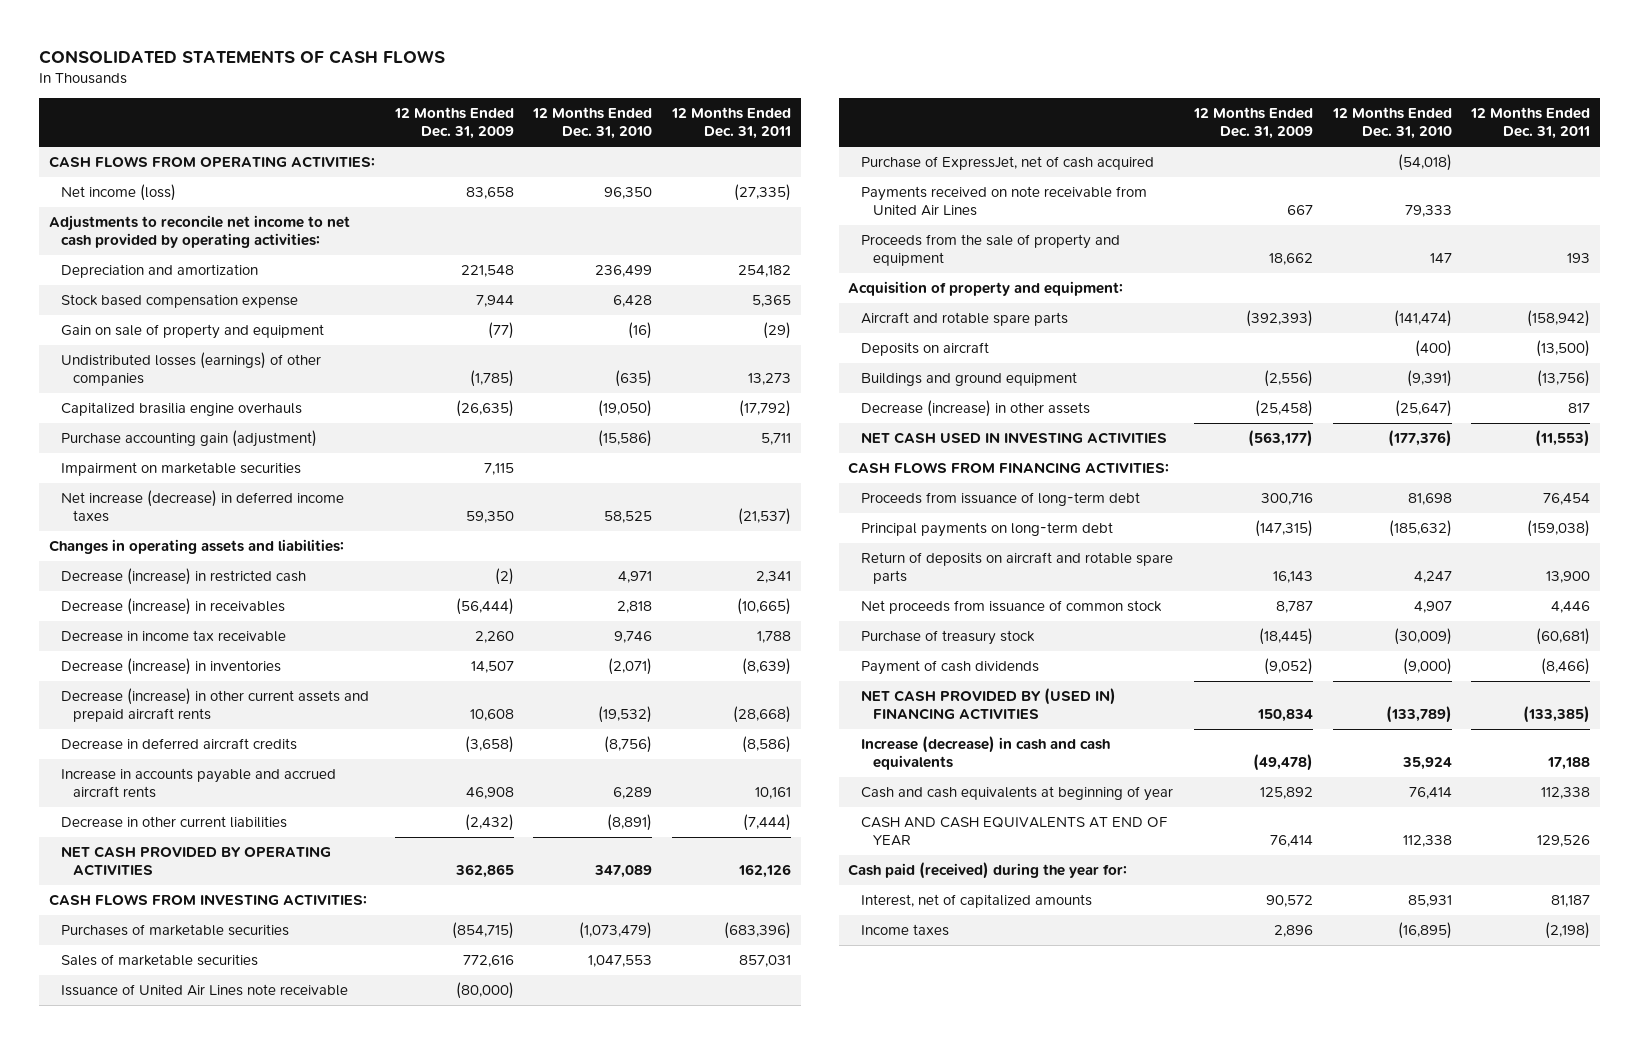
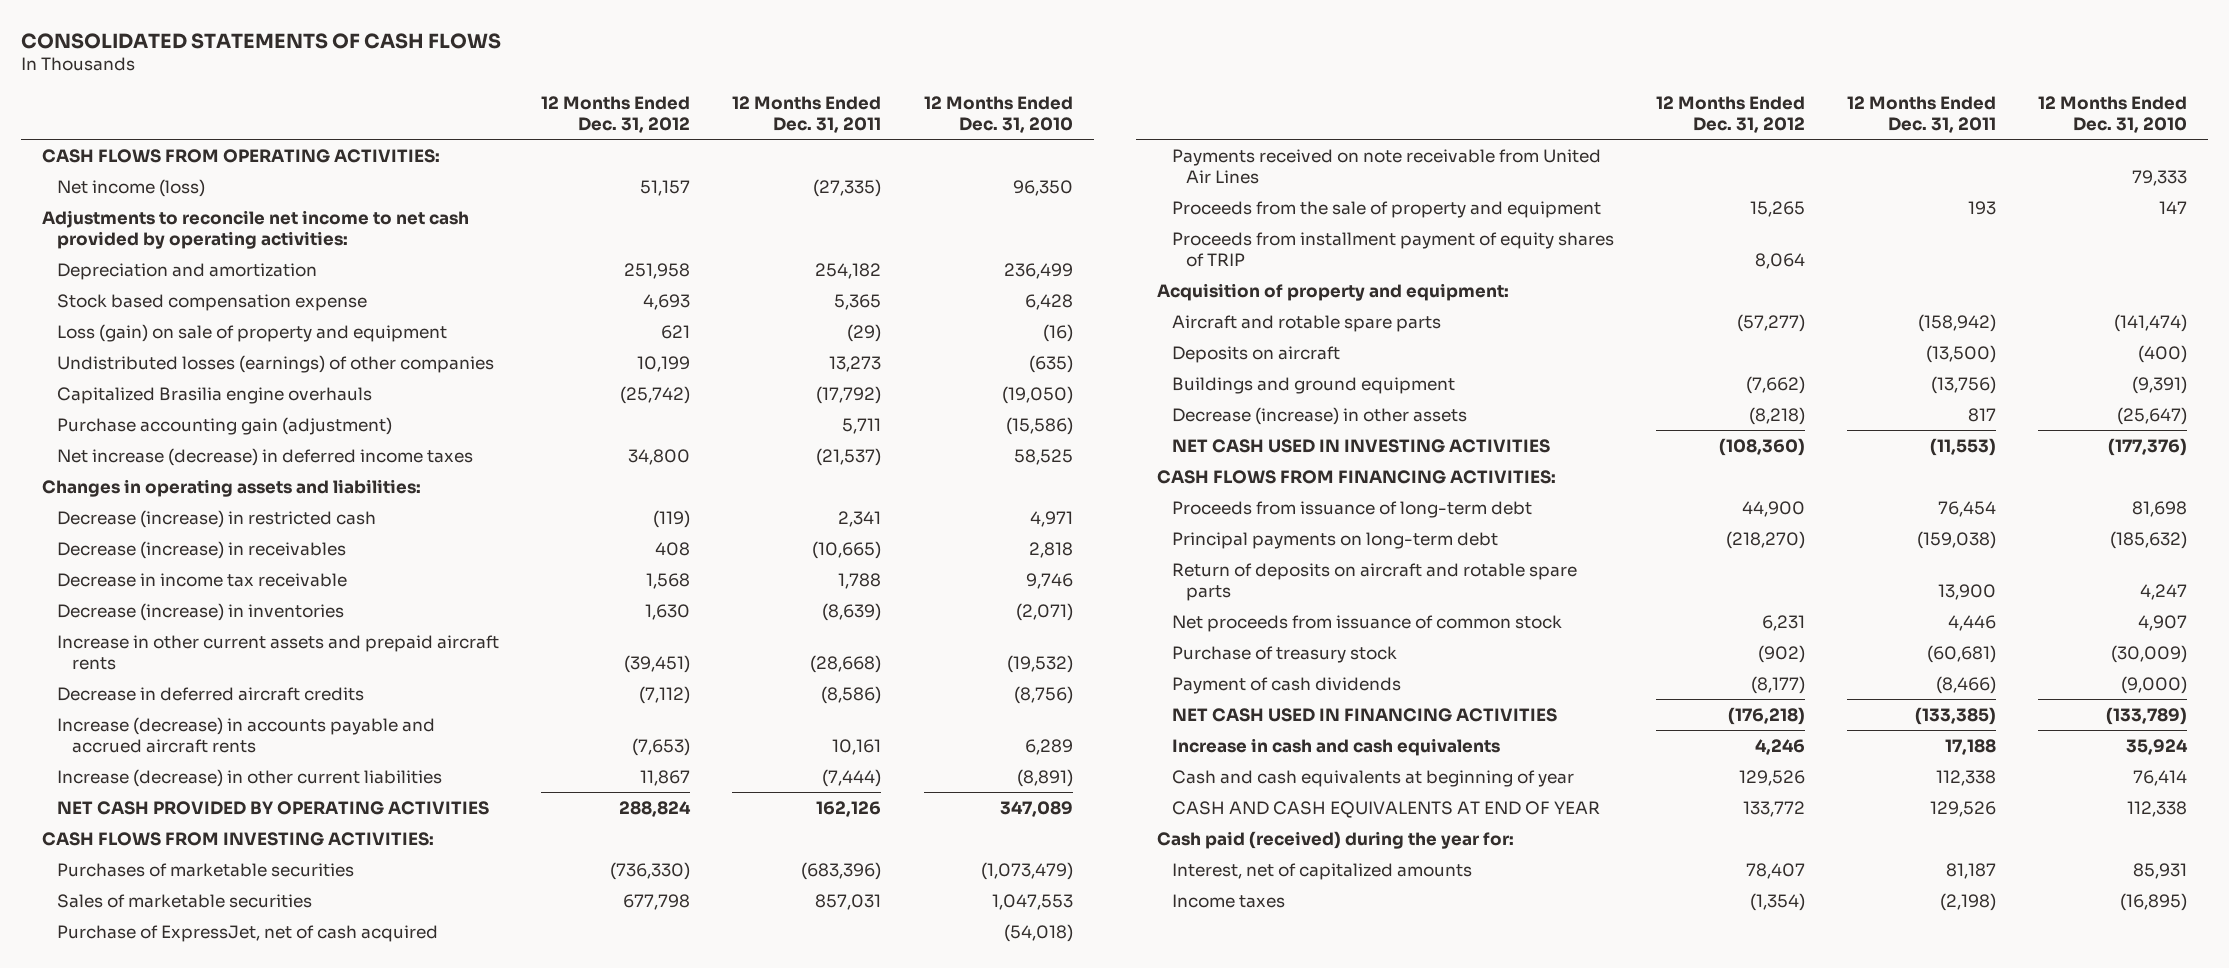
- | 12 Months Ended Dec. 31, 2009 | 12 Months Ended Dec. 31, 2010 | 12 Months Ended Dec. 31, 2011
+ | 12 Months Ended Dec. 31, 2012 | 12 Months Ended Dec. 31, 2011 | 12 Months Ended Dec. 31, 2010
- Gain on sale of property and equipment | (77) | (16) | (29)
+ Loss (gain) on sale of property and equipment | 621 | (29) | (16)
- Capitalized brasilia engine overhauls | (26,635) | (19,050) | (17,792)
+ Capitalized Brasilia engine overhauls | (25,742) | (17,792) | (19,050)
- Impairment on marketable securities | 7,115 | |
- Decrease (increase) in other current assets and prepaid aircraft rents | 10,608 | (19,532) | (28,668)
+ Increase in other current assets and prepaid aircraft rents | (39,451) | (28,668) | (19,532)
- Increase in accounts payable and accrued aircraft rents | 46,908 | 6,289 | 10,161
- Decrease in other current liabilities | (2,432) | (8,891) | (7,444)
+ Increase (decrease) in accounts payable and accrued aircraft rents | (7,653) | 10,161 | 6,289
+ Increase (decrease) in other current liabilities | 11,867 | (7,444) | (8,891)
- Issuance of United Air Lines note receivable | (80,000) | |
+ Proceeds from installment payment of equity shares of TRIP | 8,064 | |
- NET CASH PROVIDED BY (USED IN) FINANCING ACTIVITIES | 150,834 | (133,789) | (133,385)
- Increase (decrease) in cash and cash equivalents | (49,478) | 35,924 | 17,188
+ NET CASH USED IN FINANCING ACTIVITIES | (176,218) | (133,385) | (133,789)
+ Increase in cash and cash equivalents | 4,246 | 17,188 | 35,924

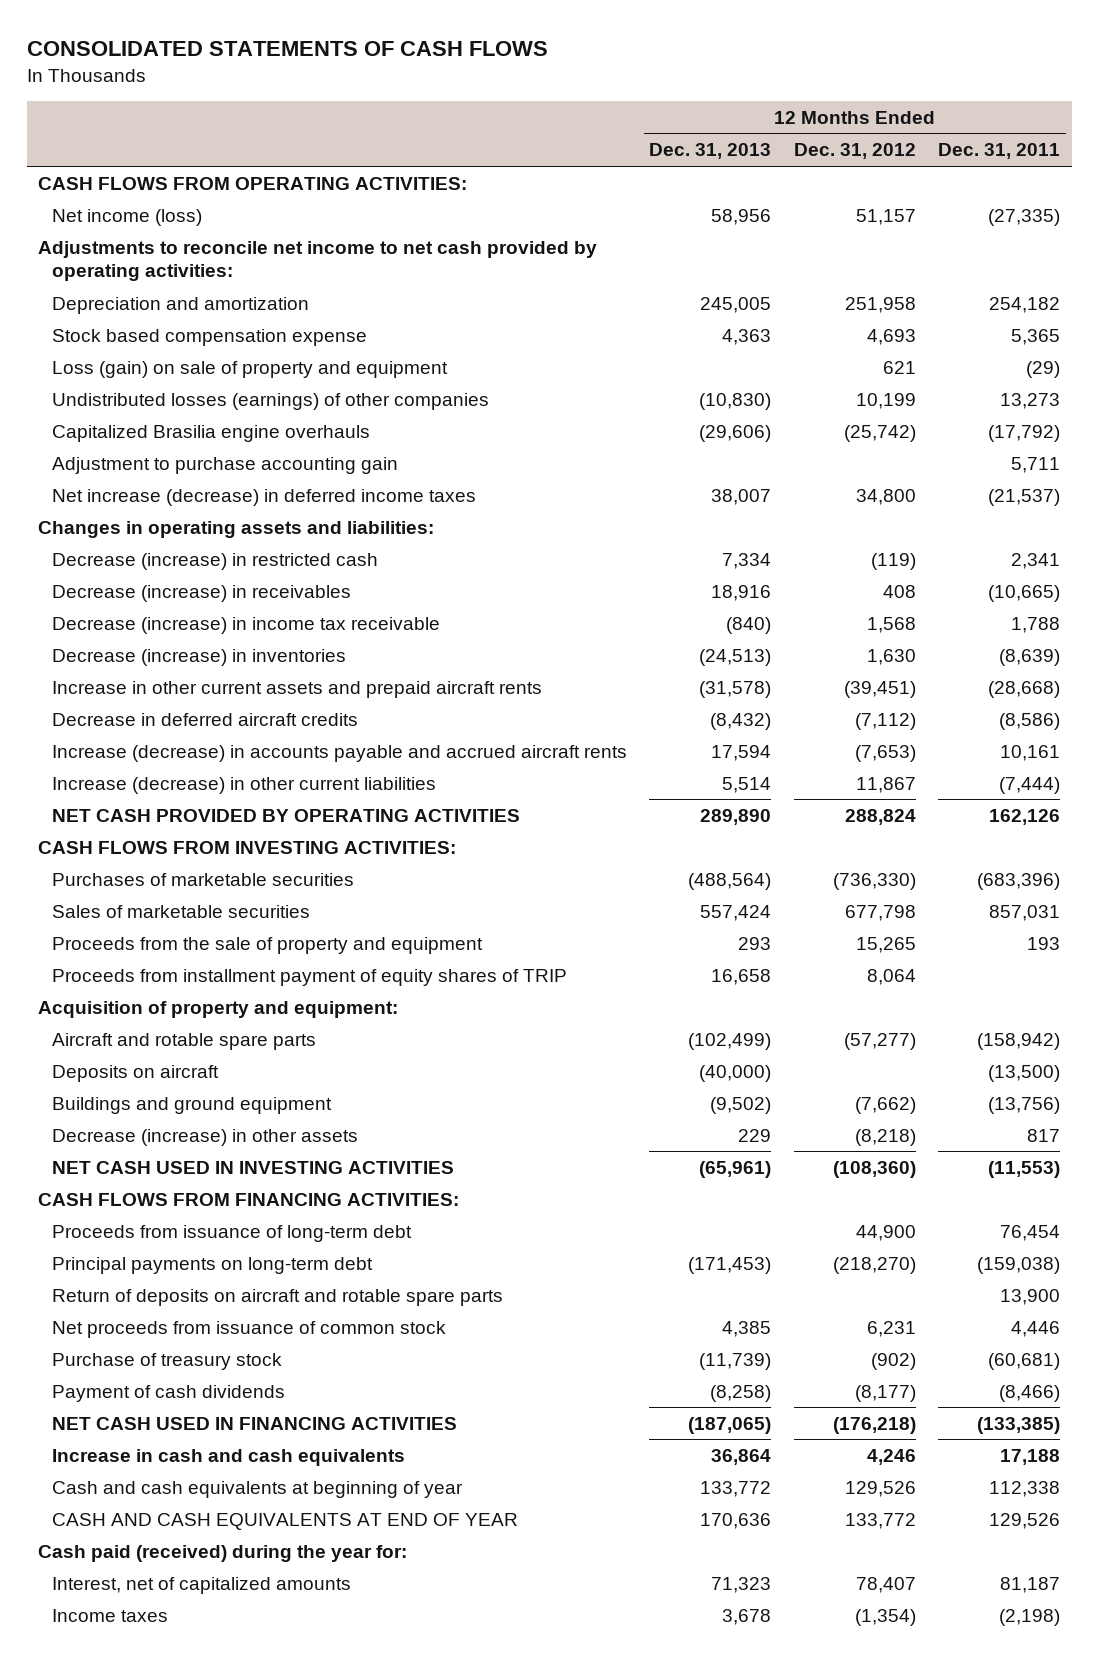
- | 12 Months Ended Dec. 31, 2012 | 12 Months Ended Dec. 31, 2011 | 12 Months Ended Dec. 31, 2010
+ | 12 Months Ended Dec. 31, 2013 | 12 Months Ended Dec. 31, 2012 | 12 Months Ended Dec. 31, 2011
- Purchase accounting gain (adjustment) | | 5,711 | (15,586)
+ Adjustment to purchase accounting gain | | | 5,711
- Decrease in income tax receivable | 1,568 | 1,788 | 9,746
+ Decrease (increase) in income tax receivable | (840) | 1,568 | 1,788
- Purchase of ExpressJet, net of cash acquired | | | (54,018)
- Payments received on note receivable from United Air Lines | | | 79,333

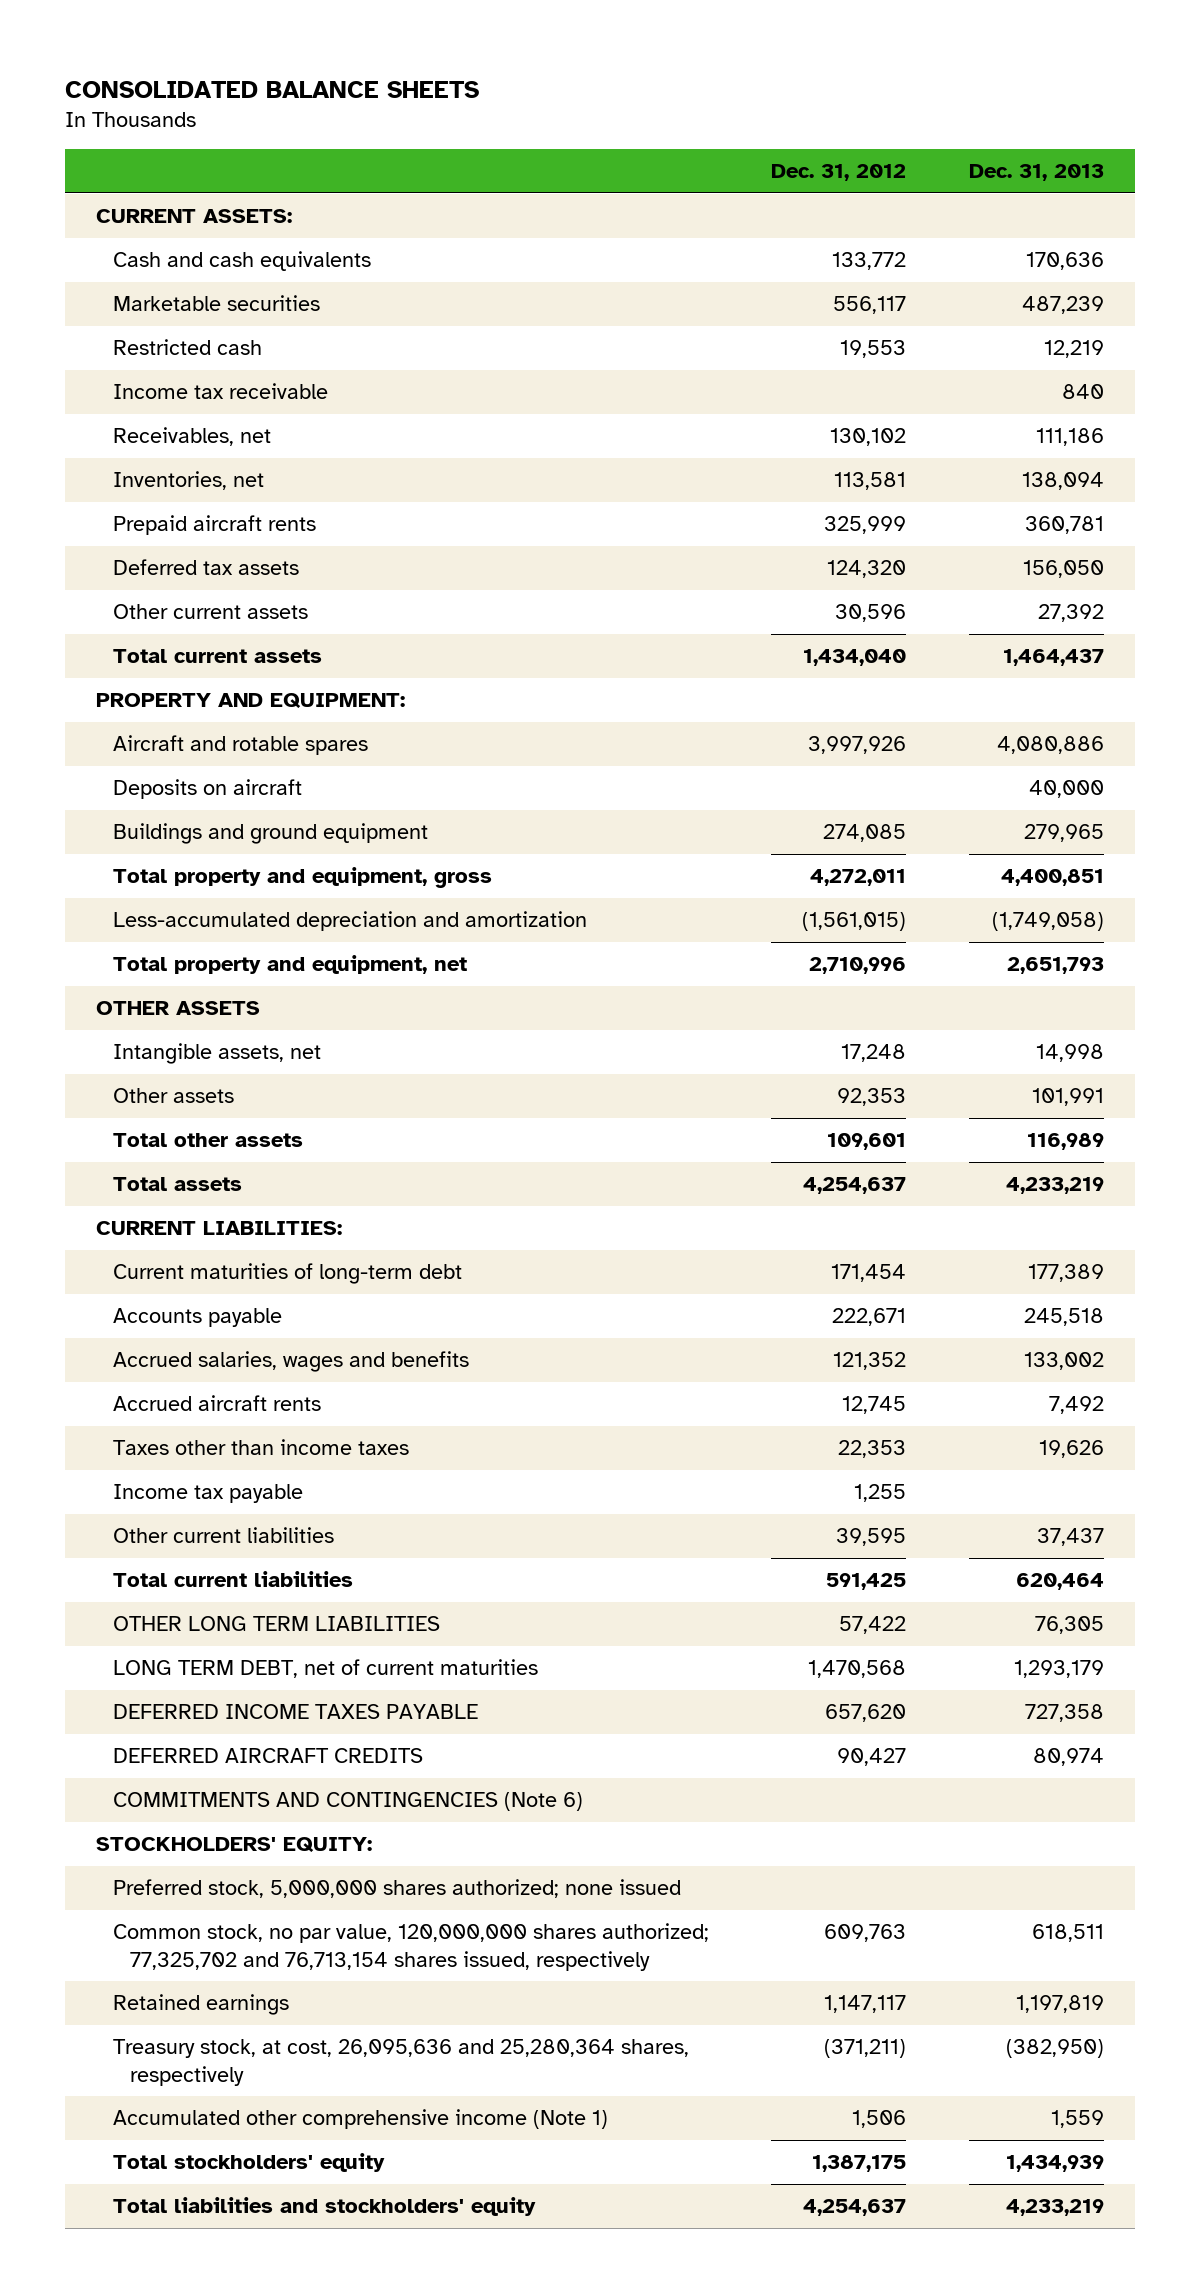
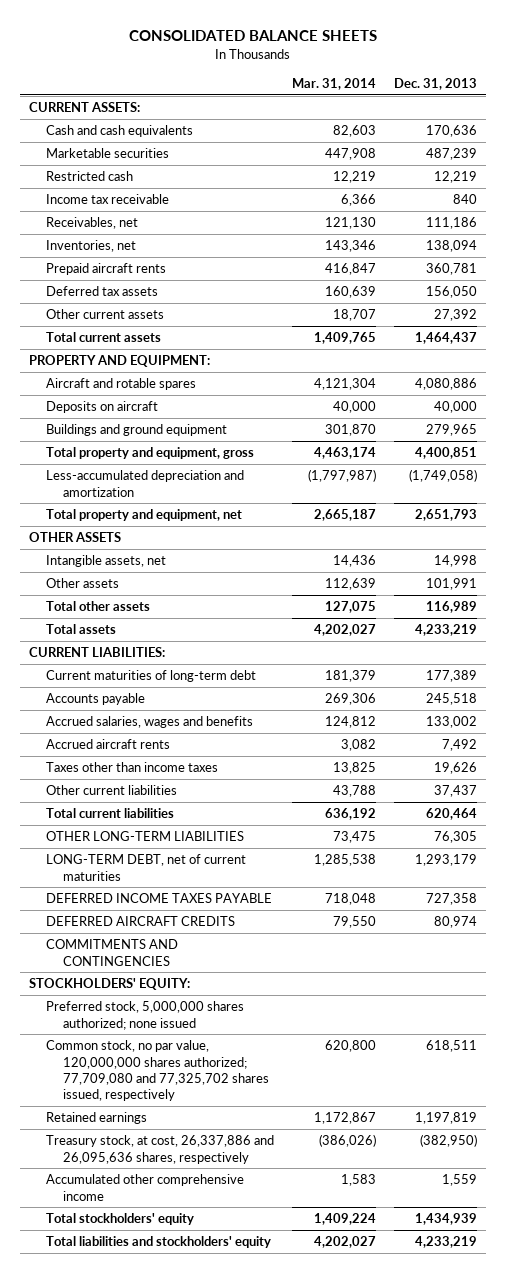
- | Dec. 31, 2012 | Dec. 31, 2013
+ | Mar. 31, 2014 | Dec. 31, 2013
- Income tax payable | 1,255 |
- OTHER LONG TERM LIABILITIES | 57,422 | 76,305
- LONG TERM DEBT, net of current maturities | 1,470,568 | 1,293,179
+ OTHER LONG-TERM LIABILITIES | 73,475 | 76,305
+ LONG-TERM DEBT, net of current maturities | 1,285,538 | 1,293,179
- COMMITMENTS AND CONTINGENCIES (Note 6)
+ COMMITMENTS AND CONTINGENCIES
- Common stock, no par value, 120,000,000 shares authorized; 77,325,702 and 76,713,154 shares issued, respectively | 609,763 | 618,511
+ Common stock, no par value, 120,000,000 shares authorized; 77,709,080 and 77,325,702 shares issued, respectively | 620,800 | 618,511
- Treasury stock, at cost, 26,095,636 and 25,280,364 shares, respectively | (371,211) | (382,950)
- Accumulated other comprehensive income (Note 1) | 1,506 | 1,559
+ Treasury stock, at cost, 26,337,886 and 26,095,636 shares, respectively | (386,026) | (382,950)
+ Accumulated other comprehensive income | 1,583 | 1,559

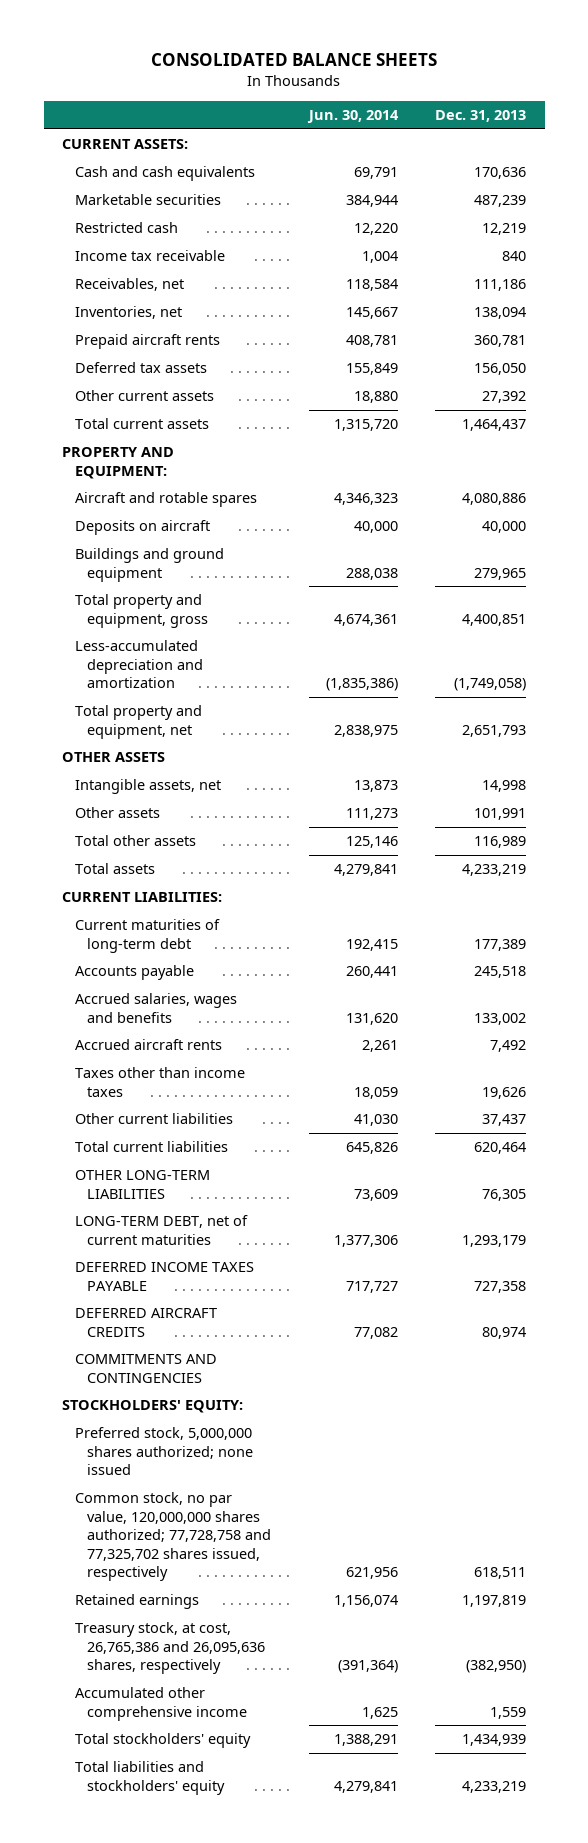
- | Mar. 31, 2014 | Dec. 31, 2013
+ | Jun. 30, 2014 | Dec. 31, 2013
- Common stock, no par value, 120,000,000 shares authorized; 77,709,080 and 77,325,702 shares issued, respectively | 620,800 | 618,511
+ Common stock, no par value, 120,000,000 shares authorized; 77,728,758 and 77,325,702 shares issued, respectively | 621,956 | 618,511
- Treasury stock, at cost, 26,337,886 and 26,095,636 shares, respectively | (386,026) | (382,950)
+ Treasury stock, at cost, 26,765,386 and 26,095,636 shares, respectively | (391,364) | (382,950)

